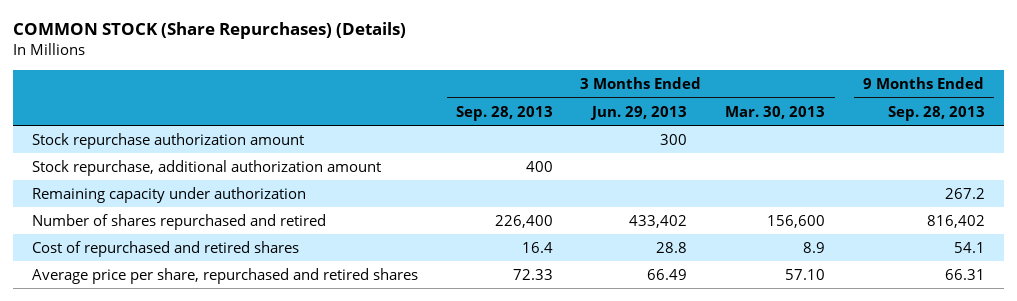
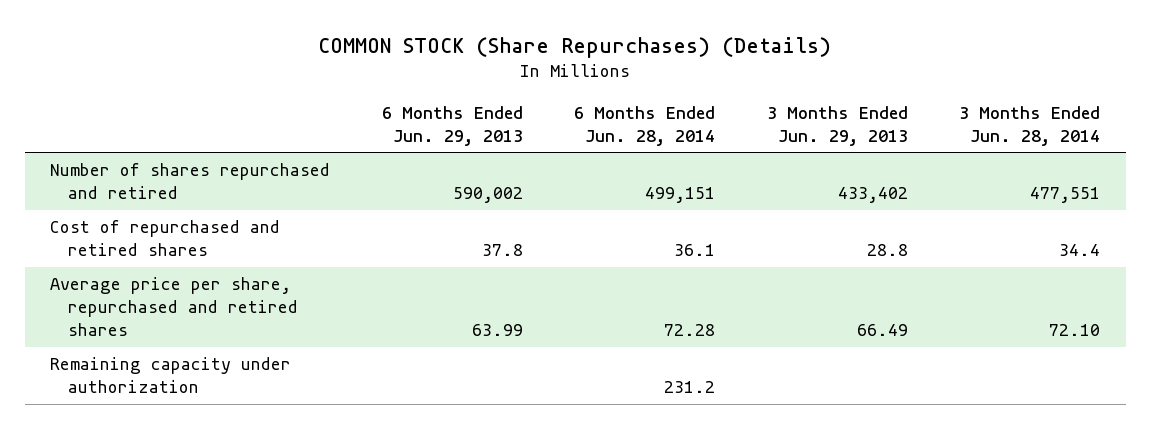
- | 3 Months Ended Sep. 28, 2013 | 3 Months Ended Jun. 29, 2013 | 3 Months Ended Mar. 30, 2013 | 9 Months Ended Sep. 28, 2013
+ | 6 Months Ended Jun. 29, 2013 | 6 Months Ended Jun. 28, 2014 | 3 Months Ended Jun. 29, 2013 | 3 Months Ended Jun. 28, 2014
- Stock repurchase authorization amount | | 300 | |
- Stock repurchase, additional authorization amount | 400 | | |
moved down: Remaining capacity under authorization | | 231.2 | |

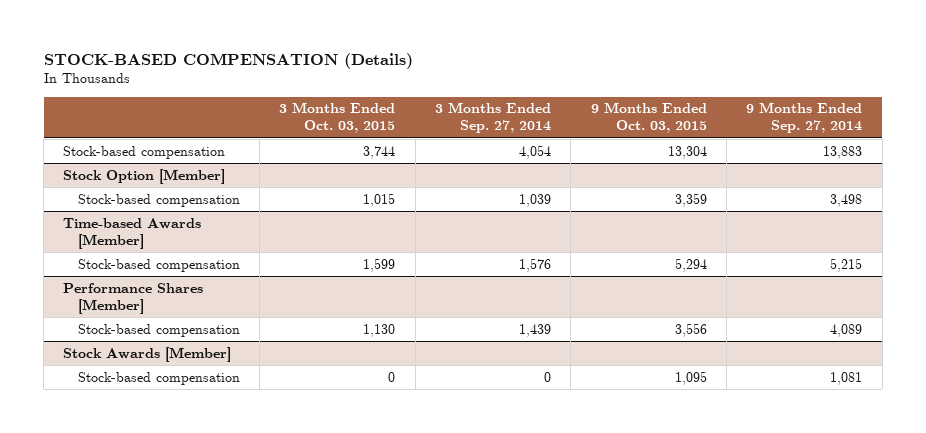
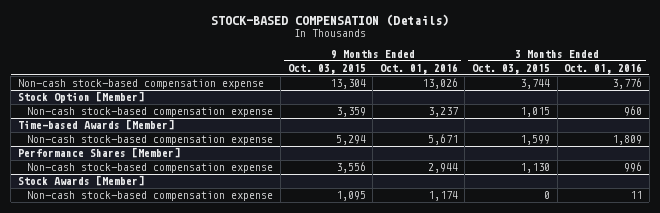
- | 3 Months Ended Oct. 03, 2015 | 3 Months Ended Sep. 27, 2014 | 9 Months Ended Oct. 03, 2015 | 9 Months Ended Sep. 27, 2014
+ | 9 Months Ended Oct. 03, 2015 | 9 Months Ended Oct. 01, 2016 | 3 Months Ended Oct. 03, 2015 | 3 Months Ended Oct. 01, 2016
- Stock-based compensation | 3,744 | 4,054 | 13,304 | 13,883
+ Non-cash stock-based compensation expense | 13,304 | 13,026 | 3,744 | 3,776
@ Stock Option [Member]
- Stock-based compensation | 1,015 | 1,039 | 3,359 | 3,498
+ Non-cash stock-based compensation expense | 3,359 | 3,237 | 1,015 | 960
@ Time-based Awards [Member]
- Stock-based compensation | 1,599 | 1,576 | 5,294 | 5,215
+ Non-cash stock-based compensation expense | 5,294 | 5,671 | 1,599 | 1,809
@ Performance Shares [Member]
- Stock-based compensation | 1,130 | 1,439 | 3,556 | 4,089
+ Non-cash stock-based compensation expense | 3,556 | 2,944 | 1,130 | 996
@ Stock Awards [Member]
- Stock-based compensation | 0 | 0 | 1,095 | 1,081
+ Non-cash stock-based compensation expense | 1,095 | 1,174 | 0 | 11

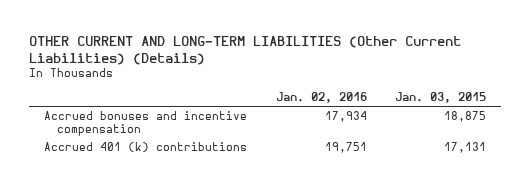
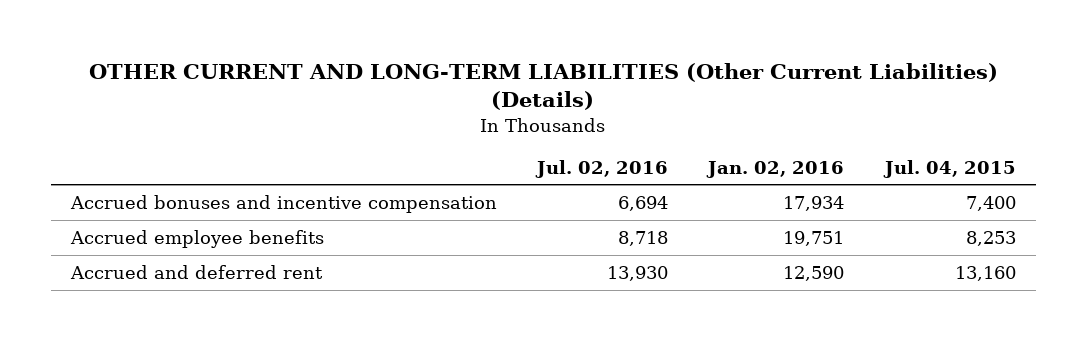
- | Jan. 02, 2016 | Jan. 03, 2015
+ | Jul. 02, 2016 | Jan. 02, 2016 | Jul. 04, 2015
- Accrued 401 (k) contributions | 19,751 | 17,131
+ Accrued employee benefits | 8,718 | 19,751 | 8,253
+ Accrued and deferred rent | 13,930 | 12,590 | 13,160

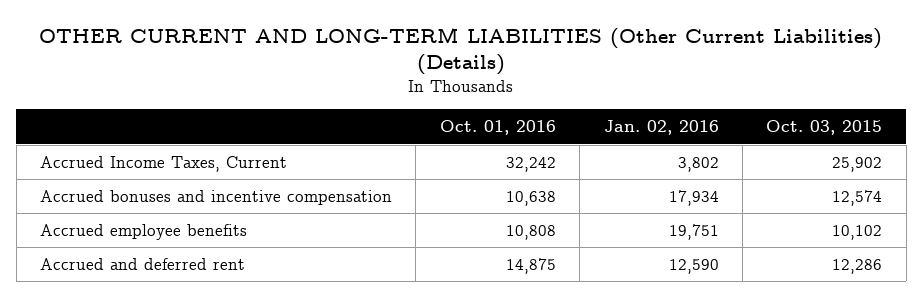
- | Jul. 02, 2016 | Jan. 02, 2016 | Jul. 04, 2015
+ | Oct. 01, 2016 | Jan. 02, 2016 | Oct. 03, 2015
+ Accrued Income Taxes, Current | 32,242 | 3,802 | 25,902

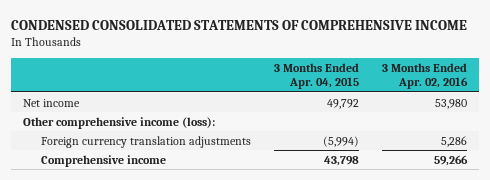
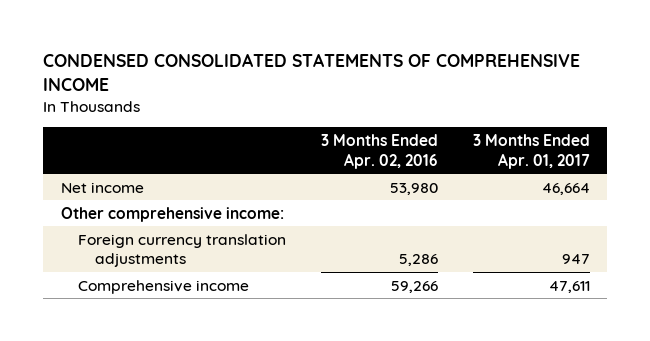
- | 3 Months Ended Apr. 04, 2015 | 3 Months Ended Apr. 02, 2016
+ | 3 Months Ended Apr. 02, 2016 | 3 Months Ended Apr. 01, 2017
- Other comprehensive income (loss):
+ Other comprehensive income:

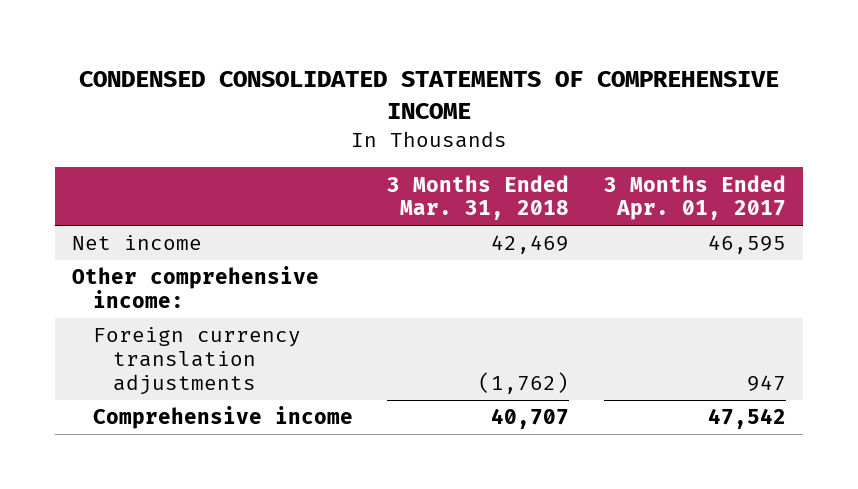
- | 3 Months Ended Apr. 02, 2016 | 3 Months Ended Apr. 01, 2017
+ | 3 Months Ended Mar. 31, 2018 | 3 Months Ended Apr. 01, 2017
- Net income | 53,980 | 46,664
+ Net income | 42,469 | 46,595
- Comprehensive income | 59,266 | 47,611
+ Comprehensive income | 40,707 | 47,542

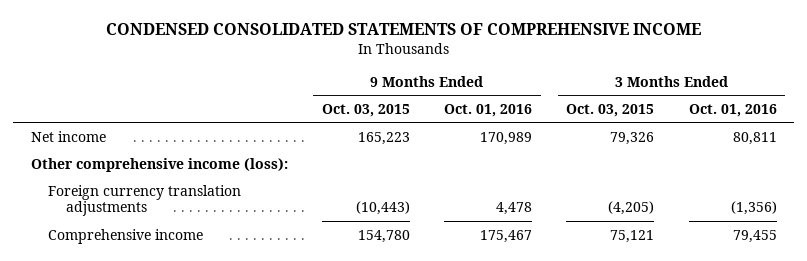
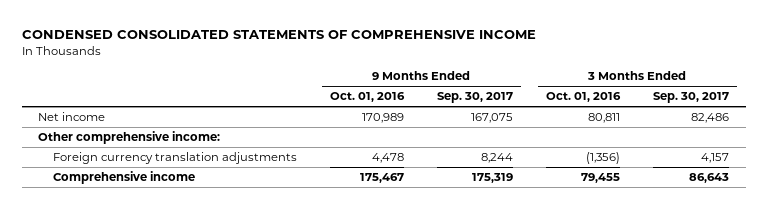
- | 9 Months Ended Oct. 03, 2015 | 9 Months Ended Oct. 01, 2016 | 3 Months Ended Oct. 03, 2015 | 3 Months Ended Oct. 01, 2016
+ | 9 Months Ended Oct. 01, 2016 | 9 Months Ended Sep. 30, 2017 | 3 Months Ended Oct. 01, 2016 | 3 Months Ended Sep. 30, 2017
- Other comprehensive income (loss):
+ Other comprehensive income:

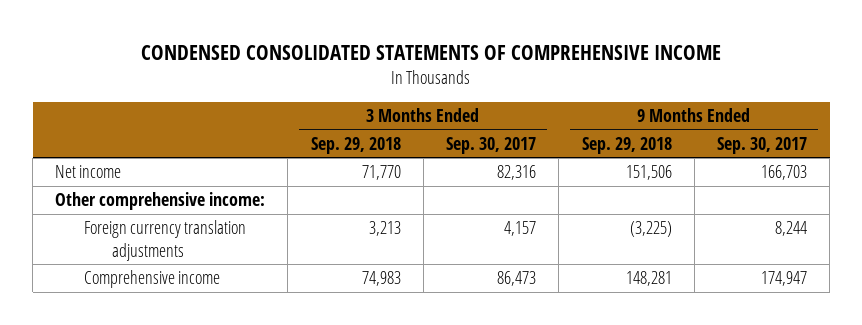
- | 9 Months Ended Oct. 01, 2016 | 9 Months Ended Sep. 30, 2017 | 3 Months Ended Oct. 01, 2016 | 3 Months Ended Sep. 30, 2017
+ | 3 Months Ended Sep. 29, 2018 | 3 Months Ended Sep. 30, 2017 | 9 Months Ended Sep. 29, 2018 | 9 Months Ended Sep. 30, 2017
- Net income | 170,989 | 167,075 | 80,811 | 82,486
+ Net income | 71,770 | 82,316 | 151,506 | 166,703
- Comprehensive income | 175,467 | 175,319 | 79,455 | 86,643
+ Comprehensive income | 74,983 | 86,473 | 148,281 | 174,947

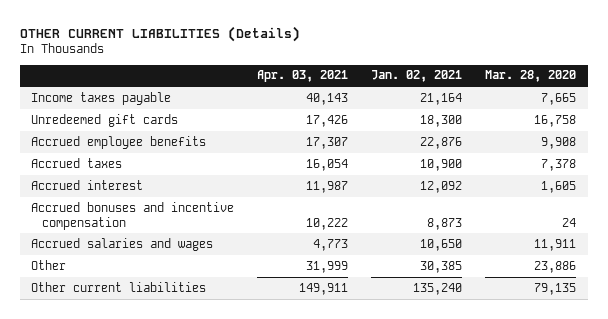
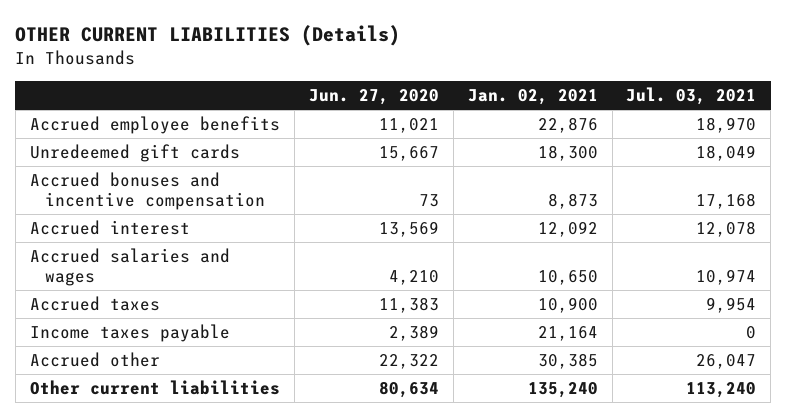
- | Apr. 03, 2021 | Jan. 02, 2021 | Mar. 28, 2020
+ | Jun. 27, 2020 | Jan. 02, 2021 | Jul. 03, 2021
moved down: Unredeemed gift cards | 15,667 | 18,300 | 18,049
moved down: Accrued interest | 13,569 | 12,092 | 12,078
- Other | 31,999 | 30,385 | 23,886
moved down: Accrued taxes | 11,383 | 10,900 | 9,954
moved down: Income taxes payable | 2,389 | 21,164 | 0
+ Accrued other | 22,322 | 30,385 | 26,047

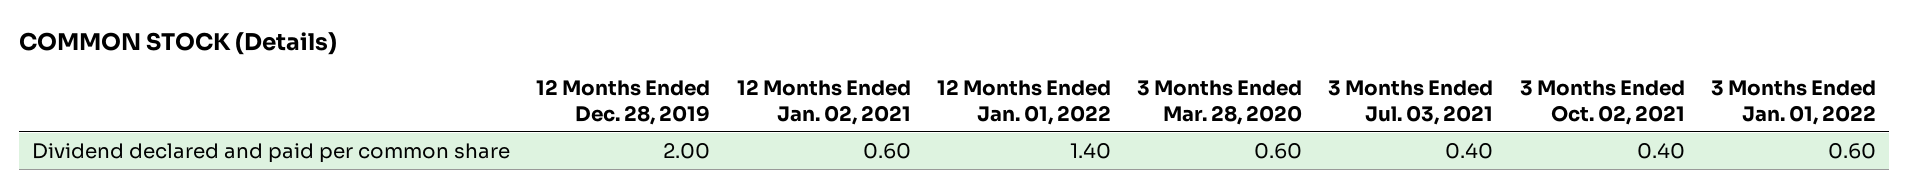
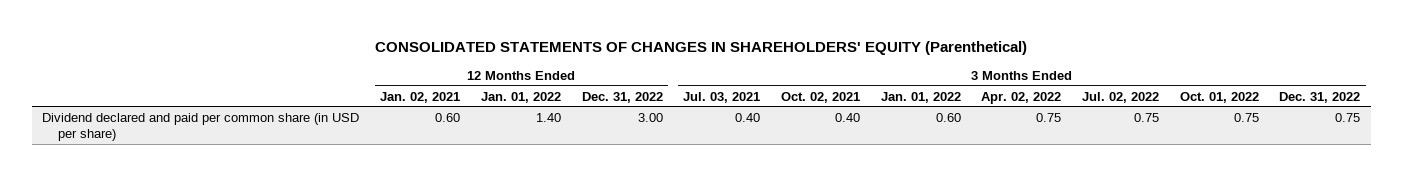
- COMMON STOCK (Details)
+ CONSOLIDATED STATEMENTS OF CHANGES IN SHAREHOLDERS' EQUITY (Parenthetical)
- | 12 Months Ended Dec. 28, 2019 | 12 Months Ended Jan. 02, 2021 | 12 Months Ended Jan. 01, 2022 | 3 Months Ended Mar. 28, 2020 | 3 Months Ended Jul. 03, 2021 | 3 Months Ended Oct. 02, 2021 | 3 Months Ended Jan. 01, 2022
+ | 12 Months Ended Jan. 02, 2021 | 12 Months Ended Jan. 01, 2022 | 12 Months Ended Dec. 31, 2022 | 3 Months Ended Jul. 03, 2021 | 3 Months Ended Oct. 02, 2021 | 3 Months Ended Jan. 01, 2022 | 3 Months Ended Apr. 02, 2022 | 3 Months Ended Jul. 02, 2022 | 3 Months Ended Oct. 01, 2022 | 3 Months Ended Dec. 31, 2022
- Dividend declared and paid per common share | 2.00 | 0.60 | 1.40 | 0.60 | 0.40 | 0.40 | 0.60
+ Dividend declared and paid per common share (in USD per share) | 0.60 | 1.40 | 3.00 | 0.40 | 0.40 | 0.60 | 0.75 | 0.75 | 0.75 | 0.75

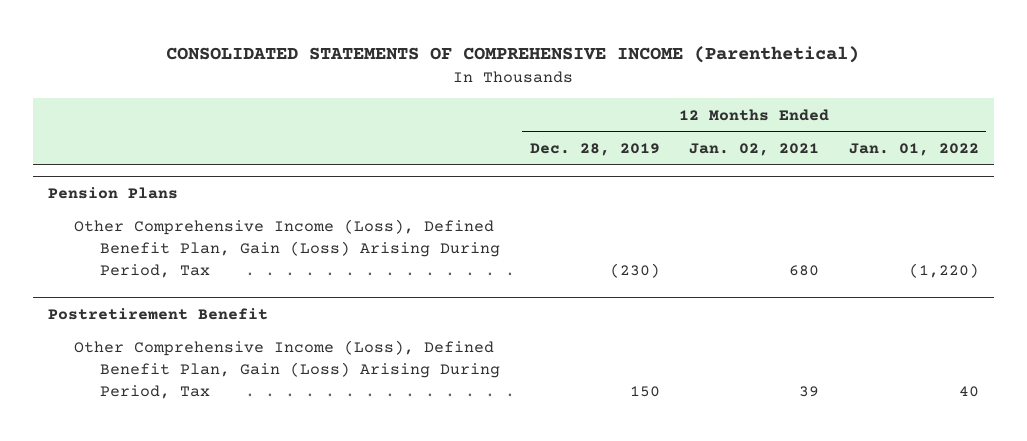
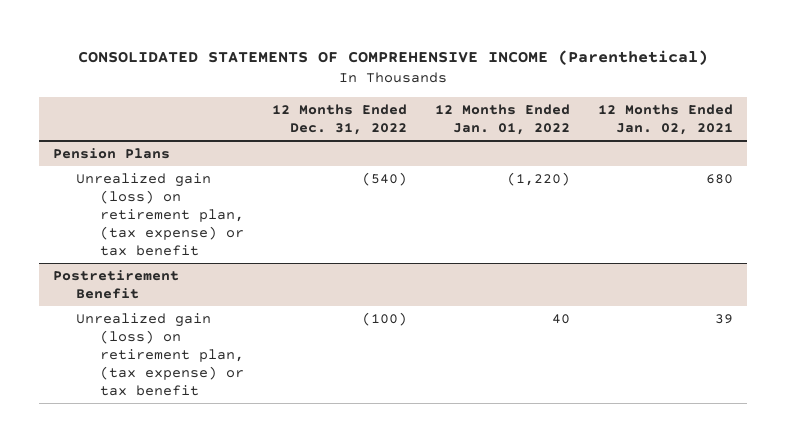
- | 12 Months Ended Dec. 28, 2019 | 12 Months Ended Jan. 02, 2021 | 12 Months Ended Jan. 01, 2022
+ | 12 Months Ended Dec. 31, 2022 | 12 Months Ended Jan. 01, 2022 | 12 Months Ended Jan. 02, 2021
@ Pension Plans
- Other Comprehensive Income (Loss), Defined Benefit Plan, Gain (Loss) Arising During Period, Tax | (230) | 680 | (1,220)
+ Unrealized gain (loss) on retirement plan, (tax expense) or tax benefit | (540) | (1,220) | 680
@ Postretirement Benefit
- Other Comprehensive Income (Loss), Defined Benefit Plan, Gain (Loss) Arising During Period, Tax | 150 | 39 | 40
+ Unrealized gain (loss) on retirement plan, (tax expense) or tax benefit | (100) | 40 | 39

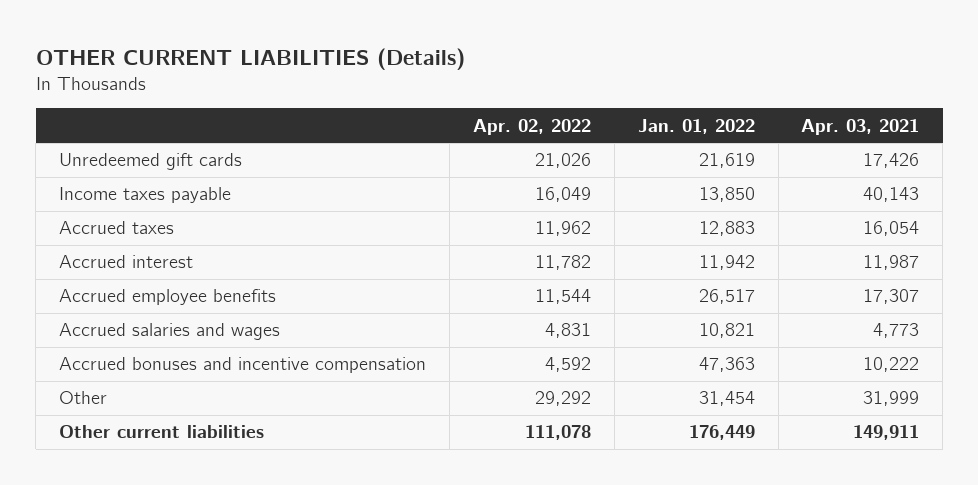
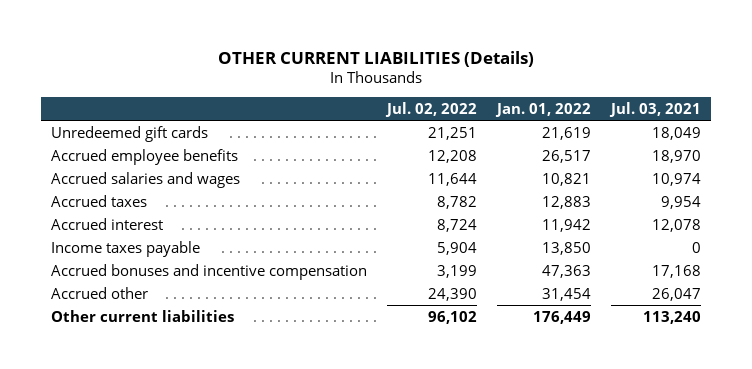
- | Apr. 02, 2022 | Jan. 01, 2022 | Apr. 03, 2021
+ | Jul. 02, 2022 | Jan. 01, 2022 | Jul. 03, 2021
moved down: Accrued taxes | 8,782 | 12,883 | 9,954
moved down: Accrued interest | 8,724 | 11,942 | 12,078
moved down: Income taxes payable | 5,904 | 13,850 | 0
- Other | 29,292 | 31,454 | 31,999
+ Accrued other | 24,390 | 31,454 | 26,047

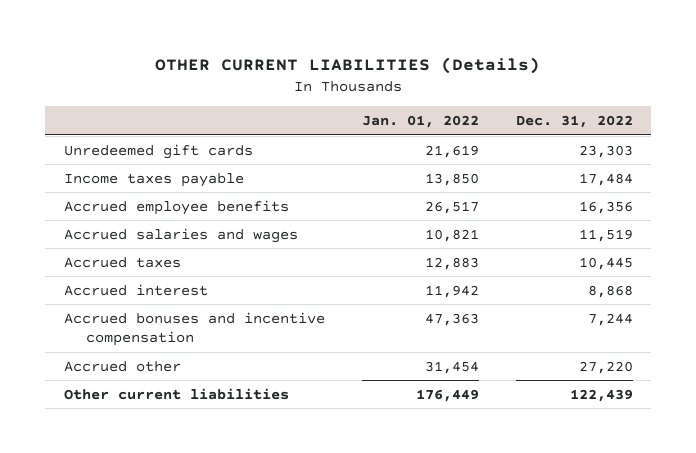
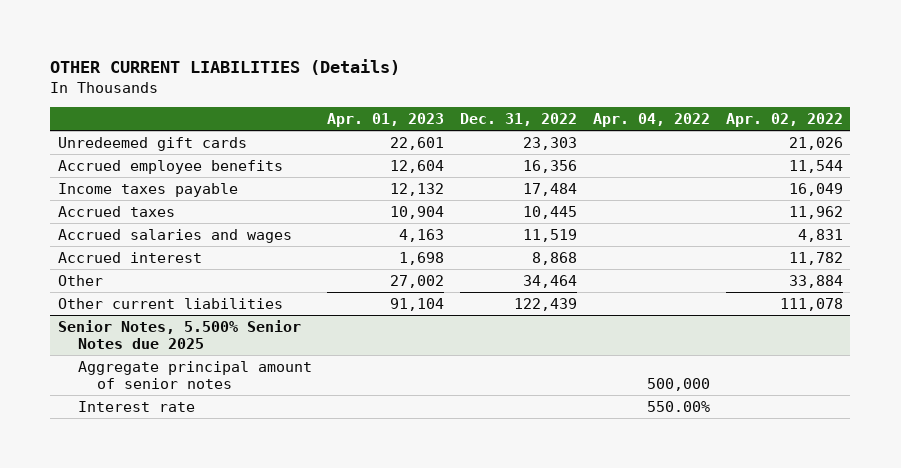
- | Jan. 01, 2022 | Dec. 31, 2022
+ | Apr. 01, 2023 | Dec. 31, 2022 | Apr. 04, 2022 | Apr. 02, 2022
moved down: Income taxes payable | 12,132 | 17,484 | | 16,049
moved down: Accrued salaries and wages | 4,163 | 11,519 | | 4,831
- Accrued bonuses and incentive compensation | 47,363 | 7,244
- Accrued other | 31,454 | 27,220
+ Other | 27,002 | 34,464 | | 33,884
+ Senior Notes, 5.500% Senior Notes due 2025
+ Aggregate principal amount of senior notes | | | 500,000 |
+ Interest rate | | | 550.00% |

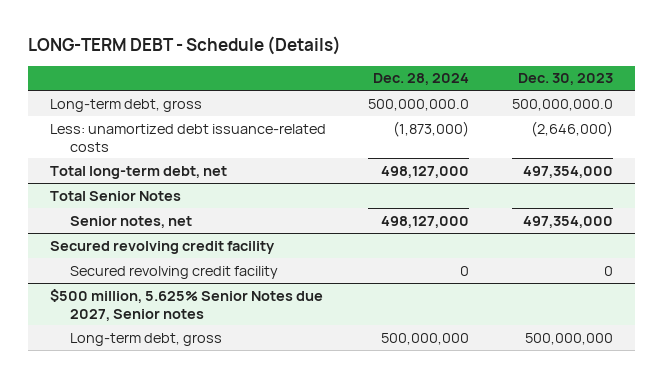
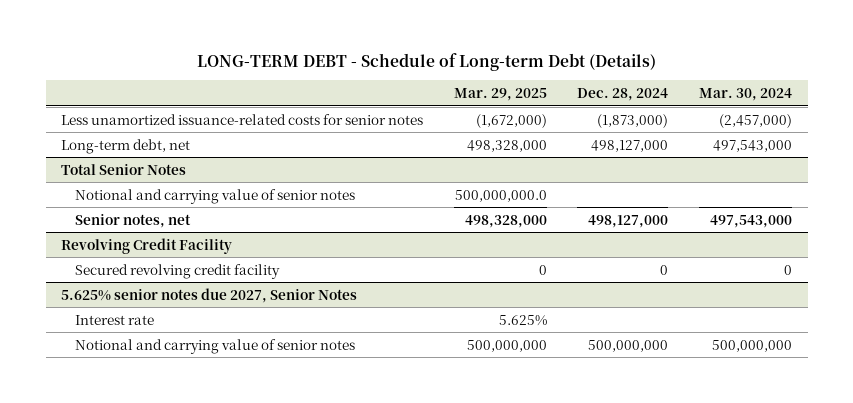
- LONG-TERM DEBT - Schedule (Details)
+ LONG-TERM DEBT - Schedule of Long-term Debt (Details)
- | Dec. 28, 2024 | Dec. 30, 2023
+ | Mar. 29, 2025 | Dec. 28, 2024 | Mar. 30, 2024
- Long-term debt, gross | 500,000,000.0 | 500,000,000.0
- Less: unamortized debt issuance-related costs | (1,873,000) | (2,646,000)
- Total long-term debt, net | 498,127,000 | 497,354,000
+ Less unamortized issuance-related costs for senior notes | (1,672,000) | (1,873,000) | (2,457,000)
+ Long-term debt, net | 498,328,000 | 498,127,000 | 497,543,000
@ Total Senior Notes
+ Notional and carrying value of senior notes | 500,000,000.0 | |
- Secured revolving credit facility
+ Revolving Credit Facility
- $500 million, 5.625% Senior Notes due 2027, Senior notes
- Long-term debt, gross | 500,000,000 | 500,000,000
+ 5.625% senior notes due 2027, Senior Notes
+ Interest rate | 5.625% | |
+ Notional and carrying value of senior notes | 500,000,000 | 500,000,000 | 500,000,000

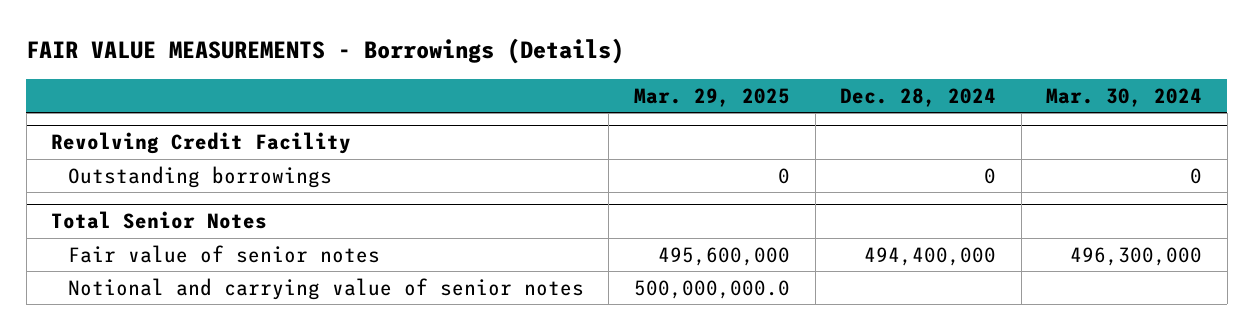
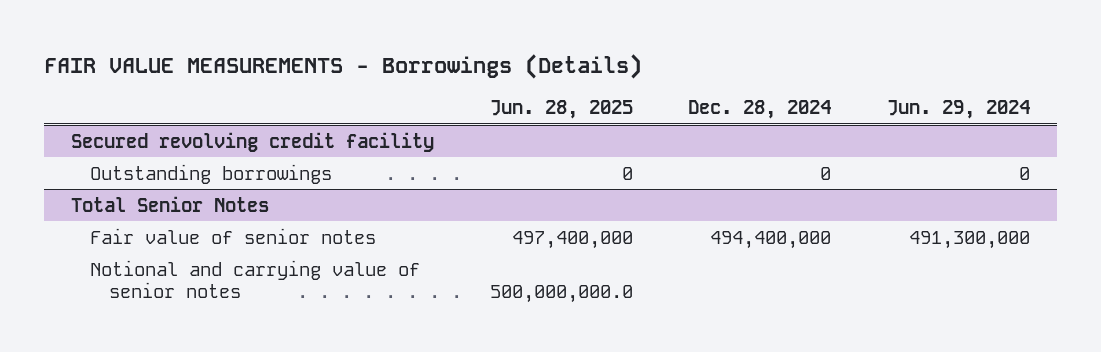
- | Mar. 29, 2025 | Dec. 28, 2024 | Mar. 30, 2024
+ | Jun. 28, 2025 | Dec. 28, 2024 | Jun. 29, 2024
- Revolving Credit Facility
+ Secured revolving credit facility

